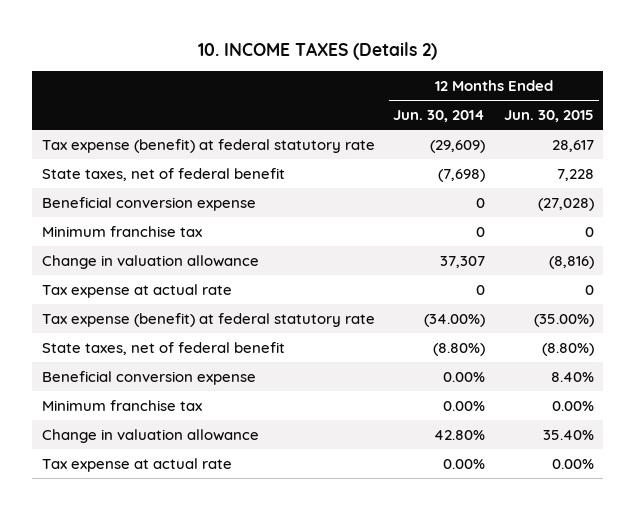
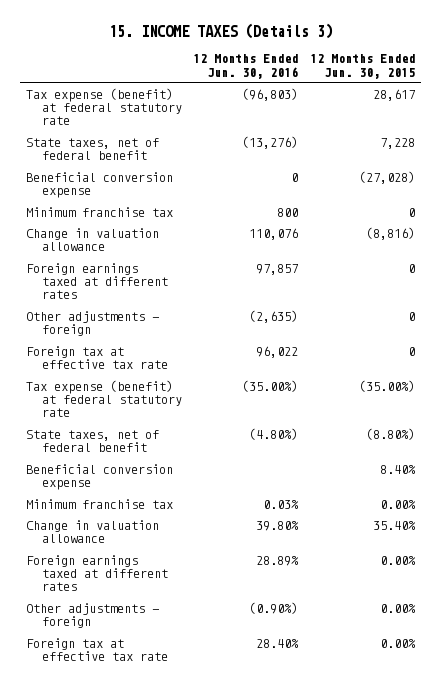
- 10. INCOME TAXES (Details 2)
+ 15. INCOME TAXES (Details 3)
- | 12 Months Ended Jun. 30, 2014 | 12 Months Ended Jun. 30, 2015
+ | 12 Months Ended Jun. 30, 2016 | 12 Months Ended Jun. 30, 2015
- Tax expense at actual rate | 0 | 0
+ Foreign earnings taxed at different rates | 97,857 | 0
+ Other adjustments - foreign | (2,635) | 0
+ Foreign tax at effective tax rate | 96,022 | 0
- Tax expense at actual rate | 0.00% | 0.00%
+ Foreign earnings taxed at different rates | 28.89% | 0.00%
+ Other adjustments - foreign | (0.90%) | 0.00%
+ Foreign tax at effective tax rate | 28.40% | 0.00%

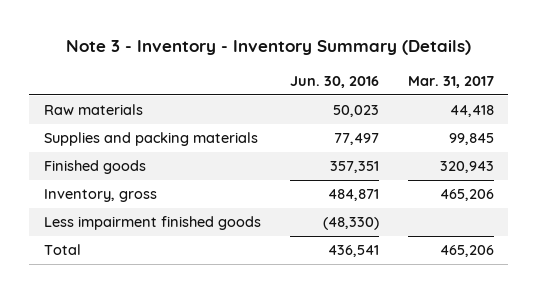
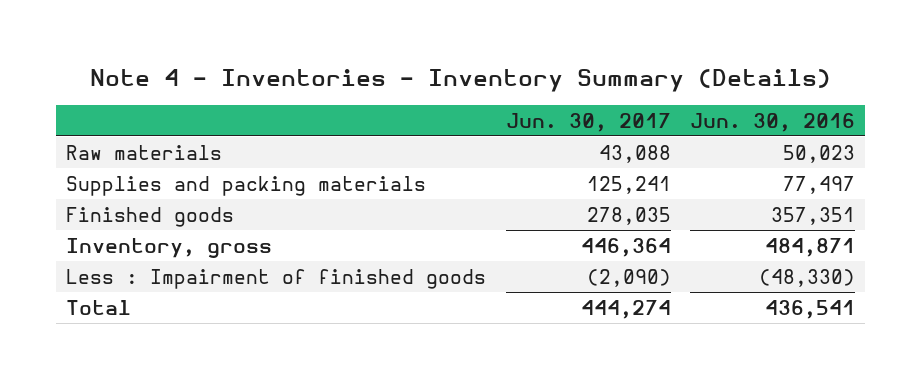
- Note 3 - Inventory - Inventory Summary (Details)
+ Note 4 - Inventories - Inventory Summary (Details)
- | Jun. 30, 2016 | Mar. 31, 2017
+ | Jun. 30, 2017 | Jun. 30, 2016
- Less impairment finished goods | (48,330) |
+ Less : Impairment of finished goods | (2,090) | (48,330)

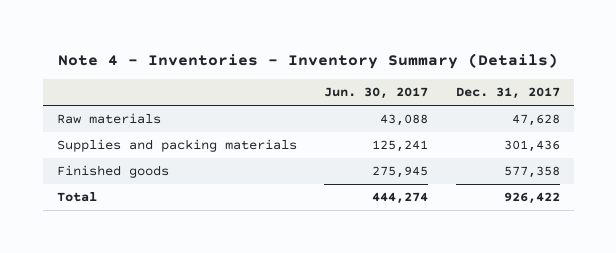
- | Jun. 30, 2017 | Jun. 30, 2016
+ | Jun. 30, 2017 | Dec. 31, 2017
- Finished goods | 278,035 | 357,351
- Inventory, gross | 446,364 | 484,871
- Less : Impairment of finished goods | (2,090) | (48,330)
+ Finished goods | 275,945 | 577,358

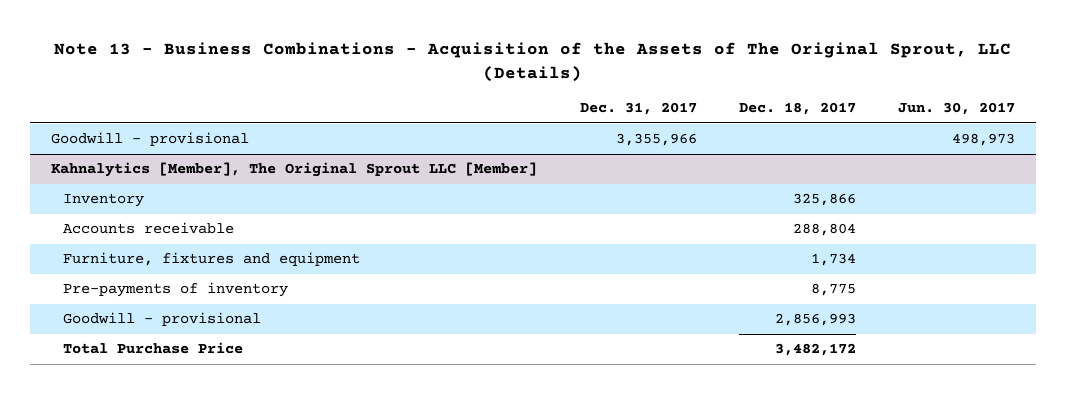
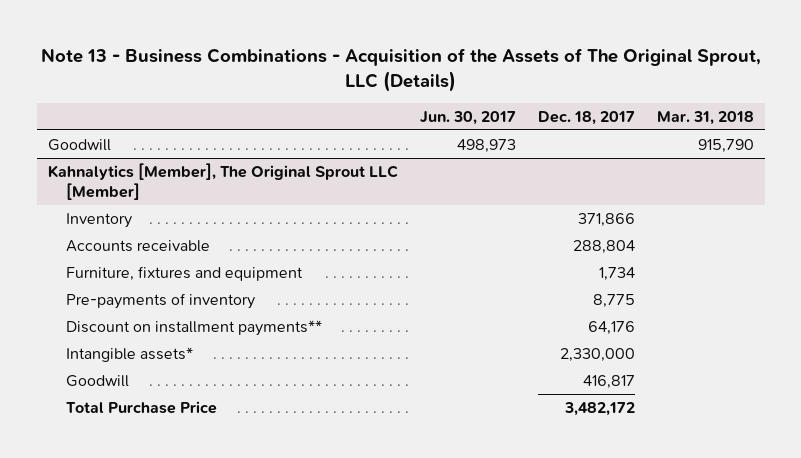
- | Dec. 31, 2017 | Dec. 18, 2017 | Jun. 30, 2017
+ | Jun. 30, 2017 | Dec. 18, 2017 | Mar. 31, 2018
- Goodwill - provisional | 3,355,966 | | 498,973
+ Goodwill | 498,973 | | 915,790
@ Kahnalytics [Member], The Original Sprout LLC [Member]
- Inventory | | 325,866 |
+ Inventory | | 371,866 |
- Goodwill - provisional | | 2,856,993 |
+ Discount on installment payments** | | 64,176 |
+ Intangible assets* | | 2,330,000 |
+ Goodwill | | 416,817 |

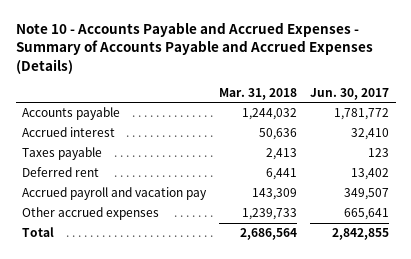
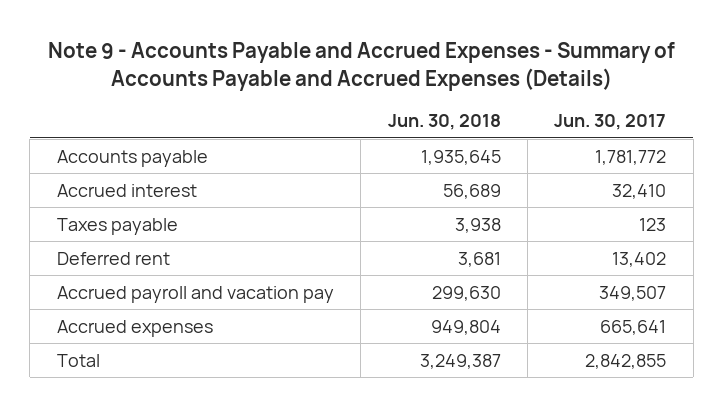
- Note 10 - Accounts Payable and Accrued Expenses - Summary of Accounts Payable and Accrued Expenses (Details)
+ Note 9 - Accounts Payable and Accrued Expenses - Summary of Accounts Payable and Accrued Expenses (Details)
- | Mar. 31, 2018 | Jun. 30, 2017
+ | Jun. 30, 2018 | Jun. 30, 2017
- Other accrued expenses | 1,239,733 | 665,641
+ Accrued expenses | 949,804 | 665,641

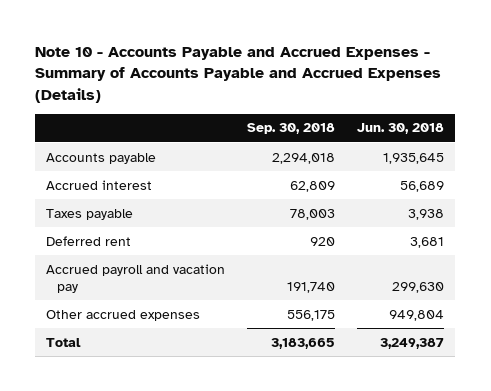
- Note 9 - Accounts Payable and Accrued Expenses - Summary of Accounts Payable and Accrued Expenses (Details)
+ Note 10 - Accounts Payable and Accrued Expenses - Summary of Accounts Payable and Accrued Expenses (Details)
- | Jun. 30, 2018 | Jun. 30, 2017
+ | Sep. 30, 2018 | Jun. 30, 2018
- Accrued expenses | 949,804 | 665,641
+ Other accrued expenses | 556,175 | 949,804

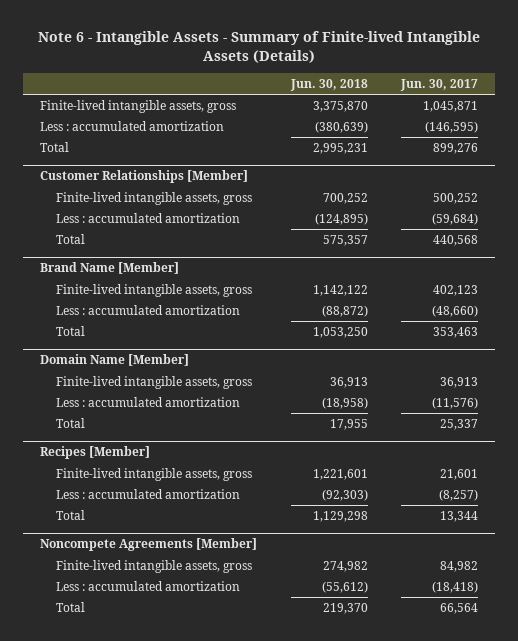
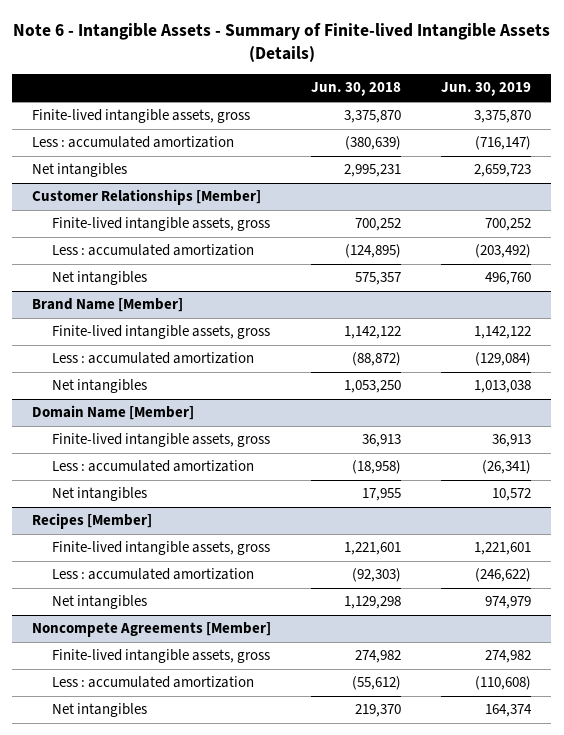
- | Jun. 30, 2018 | Jun. 30, 2017
+ | Jun. 30, 2018 | Jun. 30, 2019
- Total | 2,995,231 | 899,276
+ Net intangibles | 2,995,231 | 2,659,723
@ Customer Relationships [Member]
- Total | 575,357 | 440,568
+ Net intangibles | 575,357 | 496,760
@ Brand Name [Member]
- Total | 1,053,250 | 353,463
+ Net intangibles | 1,053,250 | 1,013,038
@ Domain Name [Member]
- Total | 17,955 | 25,337
+ Net intangibles | 17,955 | 10,572
@ Recipes [Member]
- Total | 1,129,298 | 13,344
+ Net intangibles | 1,129,298 | 974,979
@ Noncompete Agreements [Member]
- Total | 219,370 | 66,564
+ Net intangibles | 219,370 | 164,374

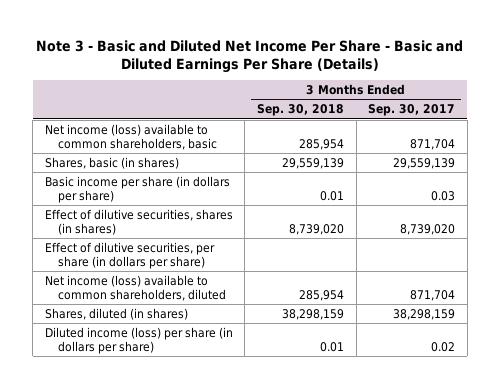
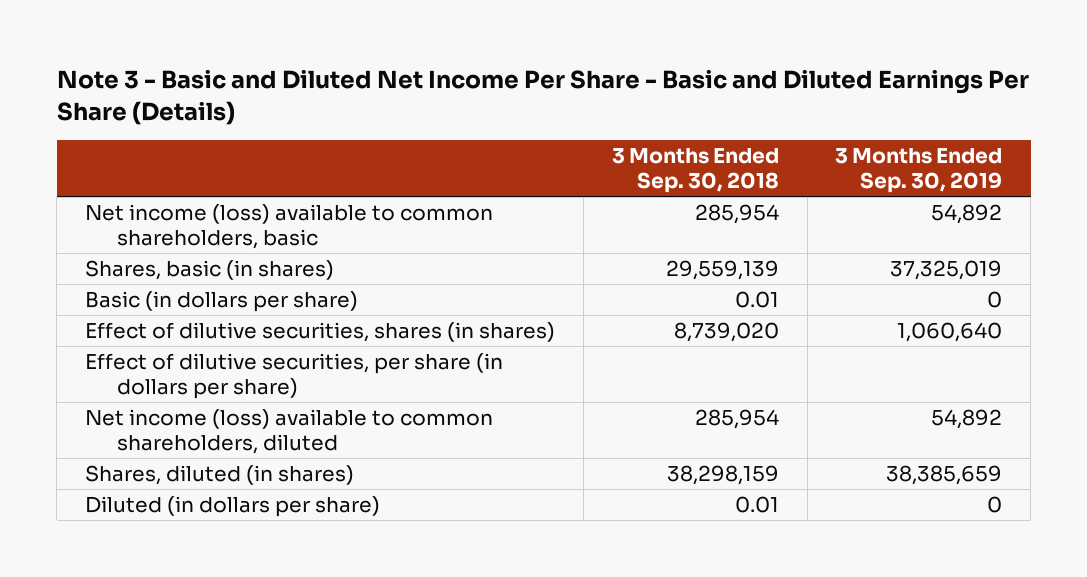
- | 3 Months Ended Sep. 30, 2018 | 3 Months Ended Sep. 30, 2017
+ | 3 Months Ended Sep. 30, 2018 | 3 Months Ended Sep. 30, 2019
- Basic income per share (in dollars per share) | 0.01 | 0.03
+ Basic (in dollars per share) | 0.01 | 0
- Diluted income (loss) per share (in dollars per share) | 0.01 | 0.02
+ Diluted (in dollars per share) | 0.01 | 0

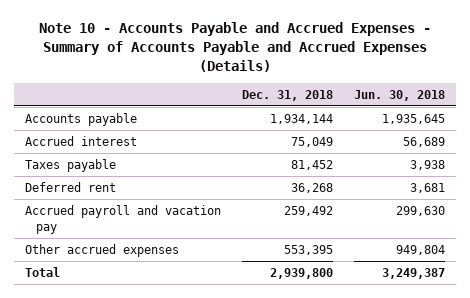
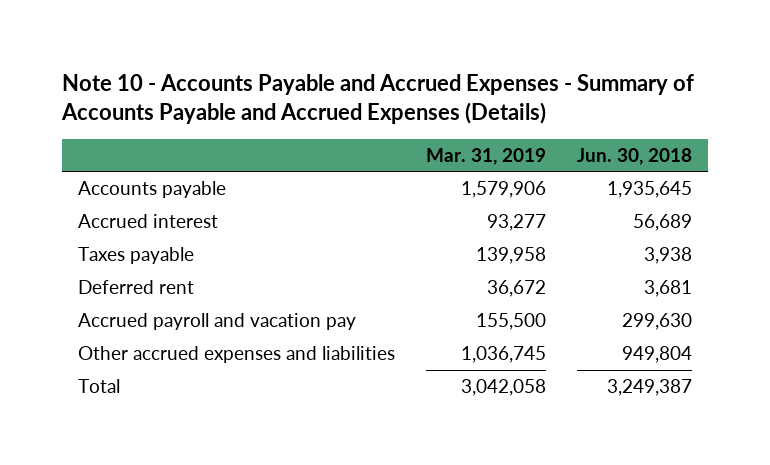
- | Dec. 31, 2018 | Jun. 30, 2018
+ | Mar. 31, 2019 | Jun. 30, 2018
- Other accrued expenses | 553,395 | 949,804
+ Other accrued expenses and liabilities | 1,036,745 | 949,804

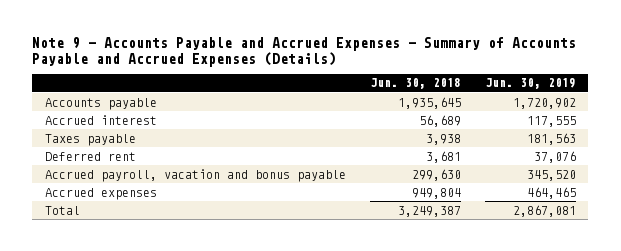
- Note 10 - Accounts Payable and Accrued Expenses - Summary of Accounts Payable and Accrued Expenses (Details)
+ Note 9 - Accounts Payable and Accrued Expenses - Summary of Accounts Payable and Accrued Expenses (Details)
- | Mar. 31, 2019 | Jun. 30, 2018
+ | Jun. 30, 2018 | Jun. 30, 2019
- Accrued payroll and vacation pay | 155,500 | 299,630
- Other accrued expenses and liabilities | 1,036,745 | 949,804
+ Accrued payroll, vacation and bonus payable | 299,630 | 345,520
+ Accrued expenses | 949,804 | 464,465

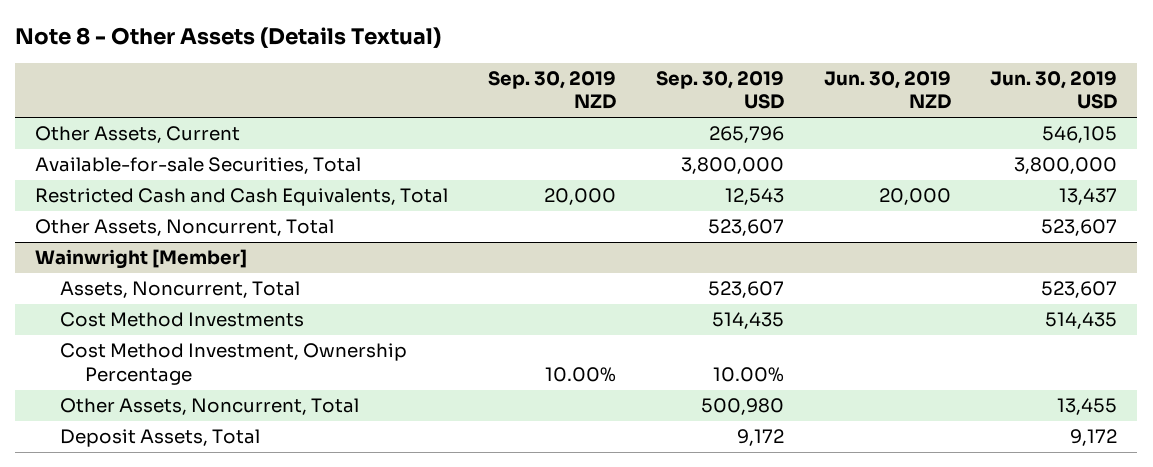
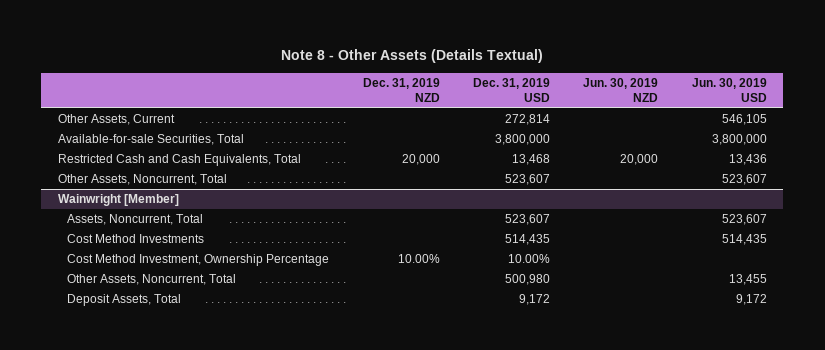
- | Sep. 30, 2019 NZD | Sep. 30, 2019 USD | Jun. 30, 2019 NZD | Jun. 30, 2019 USD
+ | Dec. 31, 2019 NZD | Dec. 31, 2019 USD | Jun. 30, 2019 NZD | Jun. 30, 2019 USD
- Restricted Cash and Cash Equivalents, Total | 20,000 | 12,543 | 20,000 | 13,437
+ Restricted Cash and Cash Equivalents, Total | 20,000 | 13,468 | 20,000 | 13,436

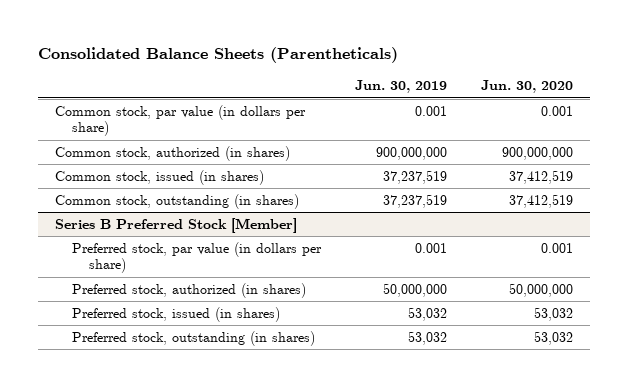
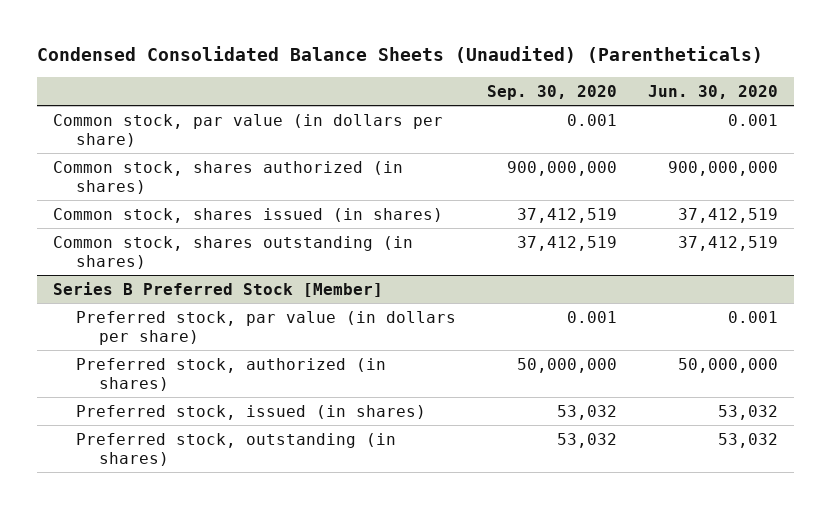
- Consolidated Balance Sheets (Parentheticals)
+ Condensed Consolidated Balance Sheets (Unaudited) (Parentheticals)
- | Jun. 30, 2019 | Jun. 30, 2020
+ | Sep. 30, 2020 | Jun. 30, 2020
- Common stock, authorized (in shares) | 900,000,000 | 900,000,000
- Common stock, issued (in shares) | 37,237,519 | 37,412,519
- Common stock, outstanding (in shares) | 37,237,519 | 37,412,519
+ Common stock, shares authorized (in shares) | 900,000,000 | 900,000,000
+ Common stock, shares issued (in shares) | 37,412,519 | 37,412,519
+ Common stock, shares outstanding (in shares) | 37,412,519 | 37,412,519

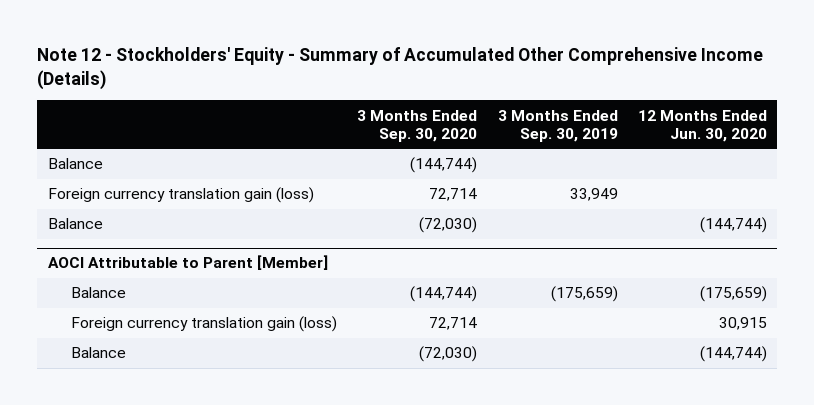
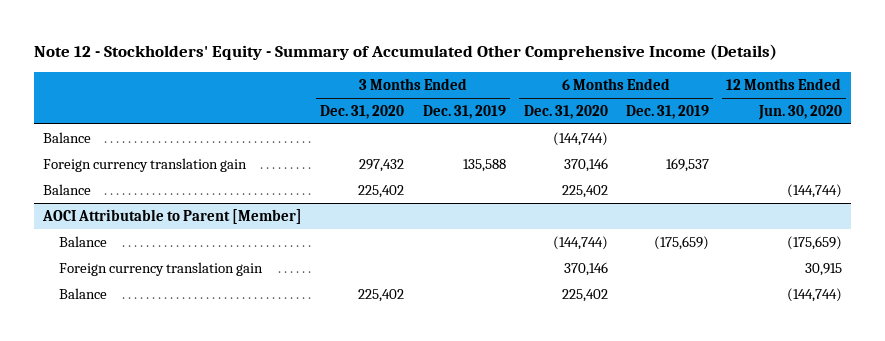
- | 3 Months Ended Sep. 30, 2020 | 3 Months Ended Sep. 30, 2019 | 12 Months Ended Jun. 30, 2020
+ | 3 Months Ended Dec. 31, 2020 | 3 Months Ended Dec. 31, 2019 | 6 Months Ended Dec. 31, 2020 | 6 Months Ended Dec. 31, 2019 | 12 Months Ended Jun. 30, 2020
- Foreign currency translation gain (loss) | 72,714 | 33,949 |
+ Foreign currency translation gain | 297,432 | 135,588 | 370,146 | 169,537 |
@ AOCI Attributable to Parent [Member]
- Foreign currency translation gain (loss) | 72,714 | | 30,915
+ Foreign currency translation gain | | | 370,146 | | 30,915

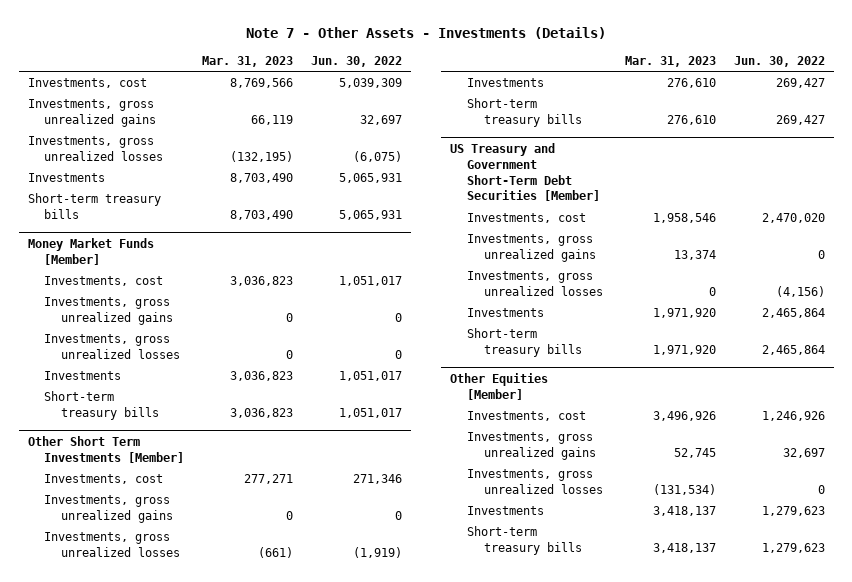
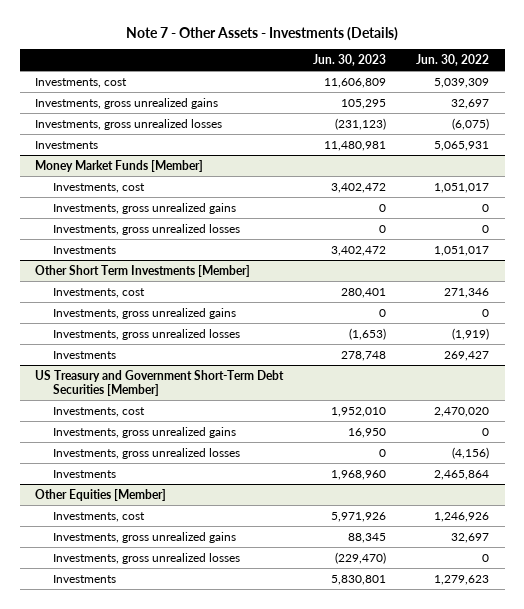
- | Mar. 31, 2023 | Jun. 30, 2022
+ | Jun. 30, 2023 | Jun. 30, 2022
- Short-term treasury bills | 8,703,490 | 5,065,931
@ Money Market Funds [Member]
- Short-term treasury bills | 3,036,823 | 1,051,017
@ Other Short Term Investments [Member]
- Short-term treasury bills | 276,610 | 269,427
@ US Treasury and Government Short-Term Debt Securities [Member]
- Short-term treasury bills | 1,971,920 | 2,465,864
@ Other Equities [Member]
- Short-term treasury bills | 3,418,137 | 1,279,623

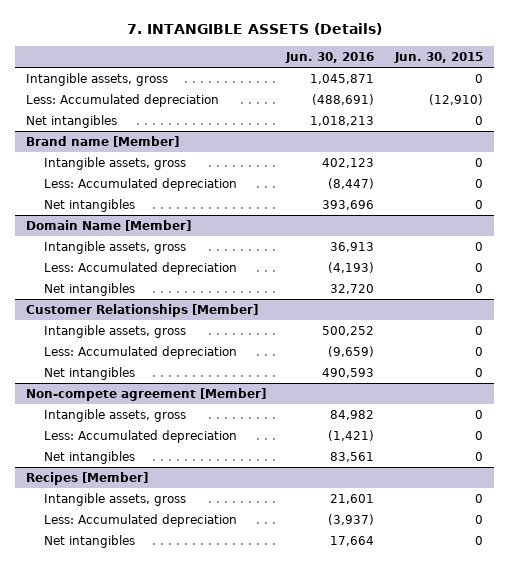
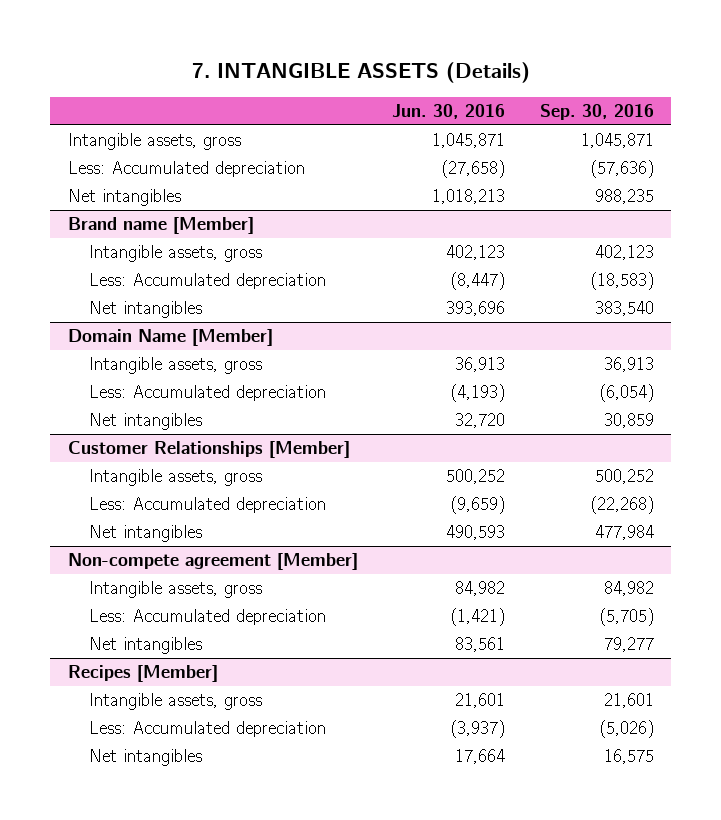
- | Jun. 30, 2016 | Jun. 30, 2015
+ | Jun. 30, 2016 | Sep. 30, 2016
- Less: Accumulated depreciation | (488,691) | (12,910)
+ Less: Accumulated depreciation | (27,658) | (57,636)

